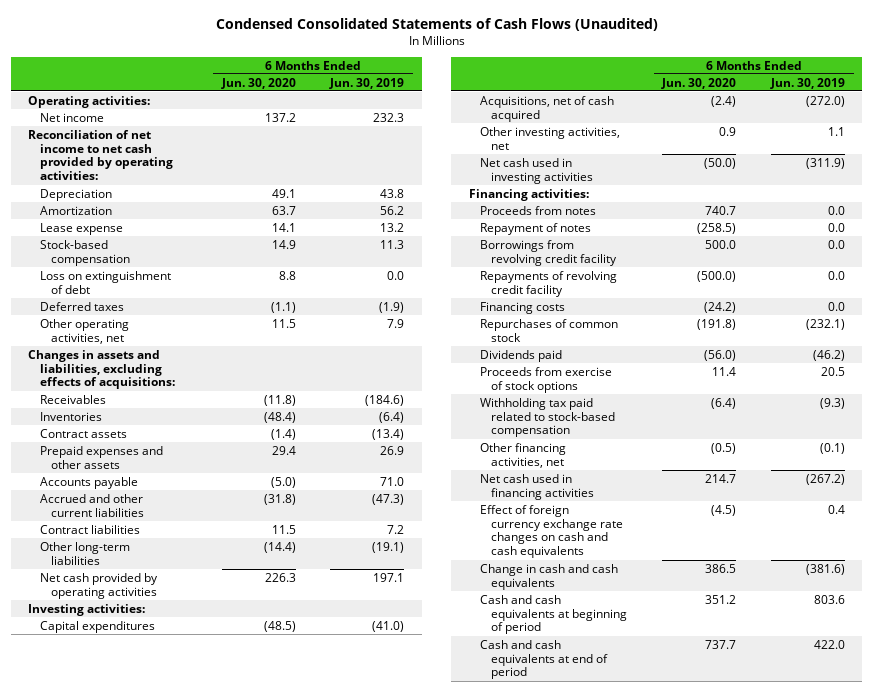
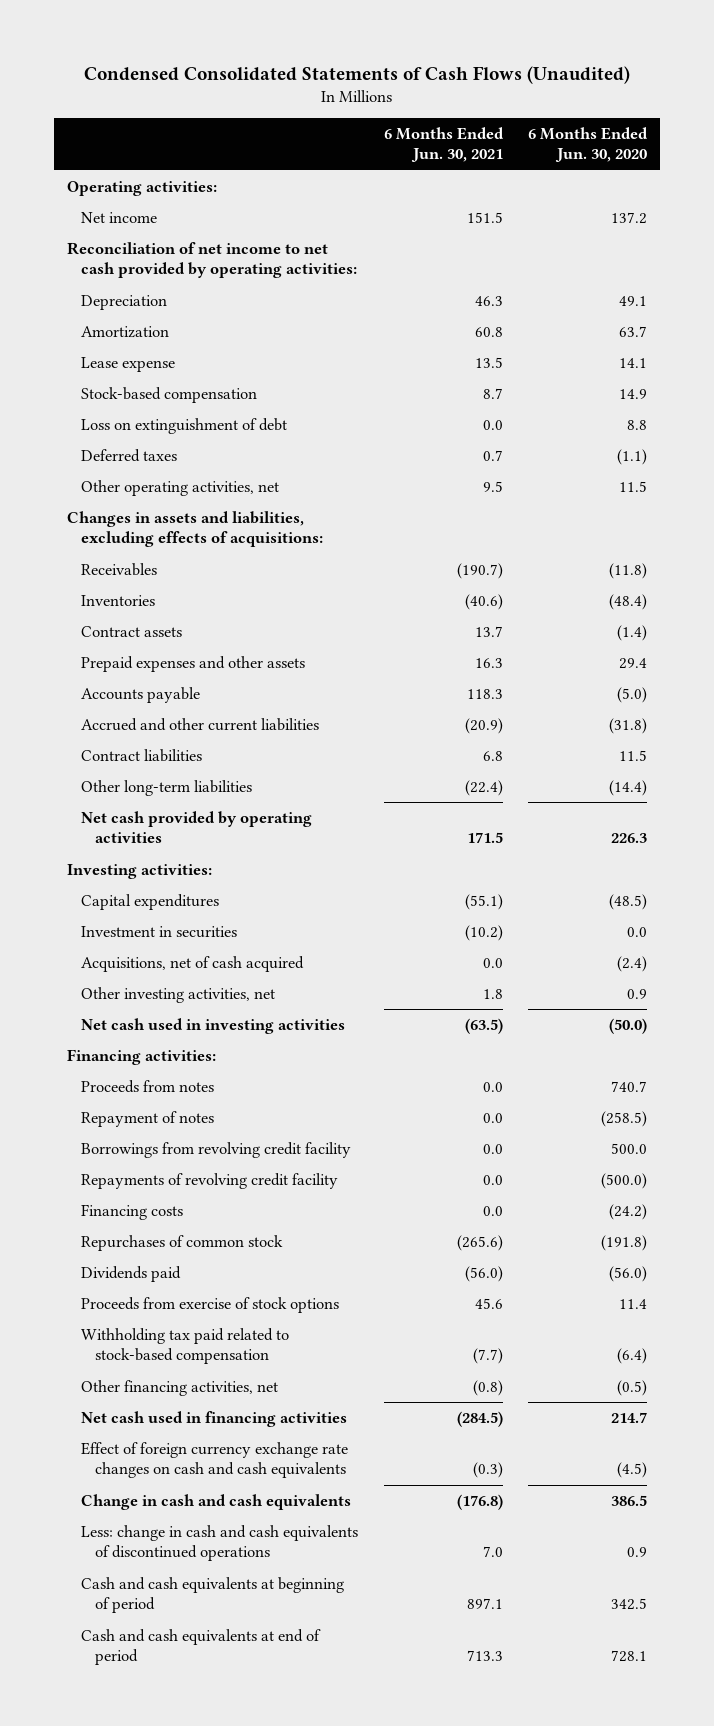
- | 6 Months Ended Jun. 30, 2020 | 6 Months Ended Jun. 30, 2019
+ | 6 Months Ended Jun. 30, 2021 | 6 Months Ended Jun. 30, 2020
+ Investment in securities | (10.2) | 0.0
- Cash and cash equivalents at beginning of period | 351.2 | 803.6
- Cash and cash equivalents at end of period | 737.7 | 422.0
+ Less: change in cash and cash equivalents of discontinued operations | 7.0 | 0.9
+ Cash and cash equivalents at beginning of period | 897.1 | 342.5
+ Cash and cash equivalents at end of period | 713.3 | 728.1

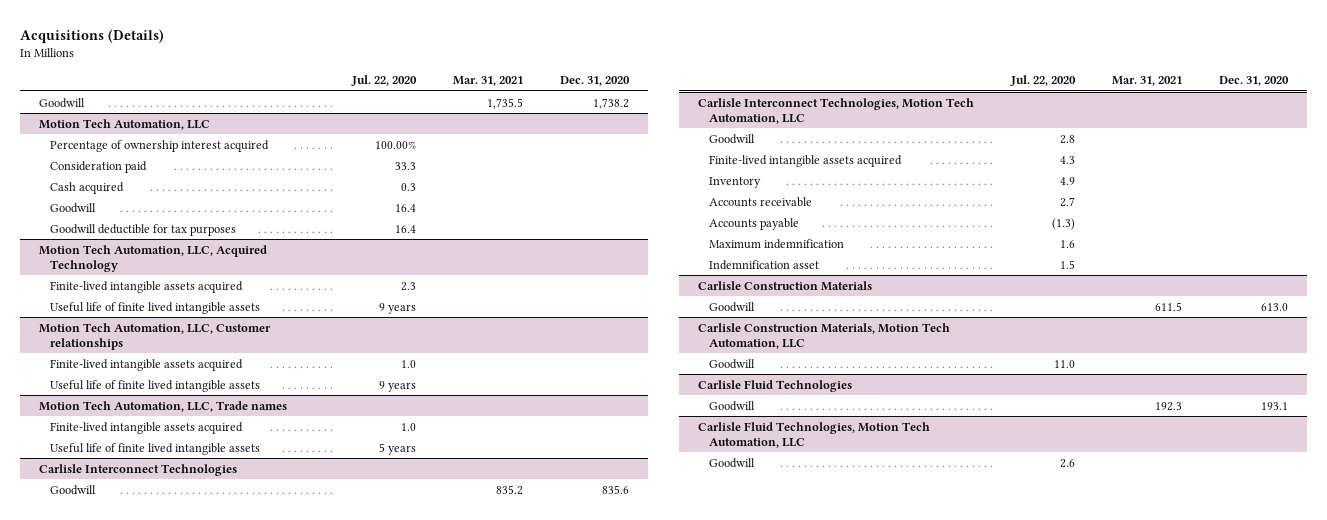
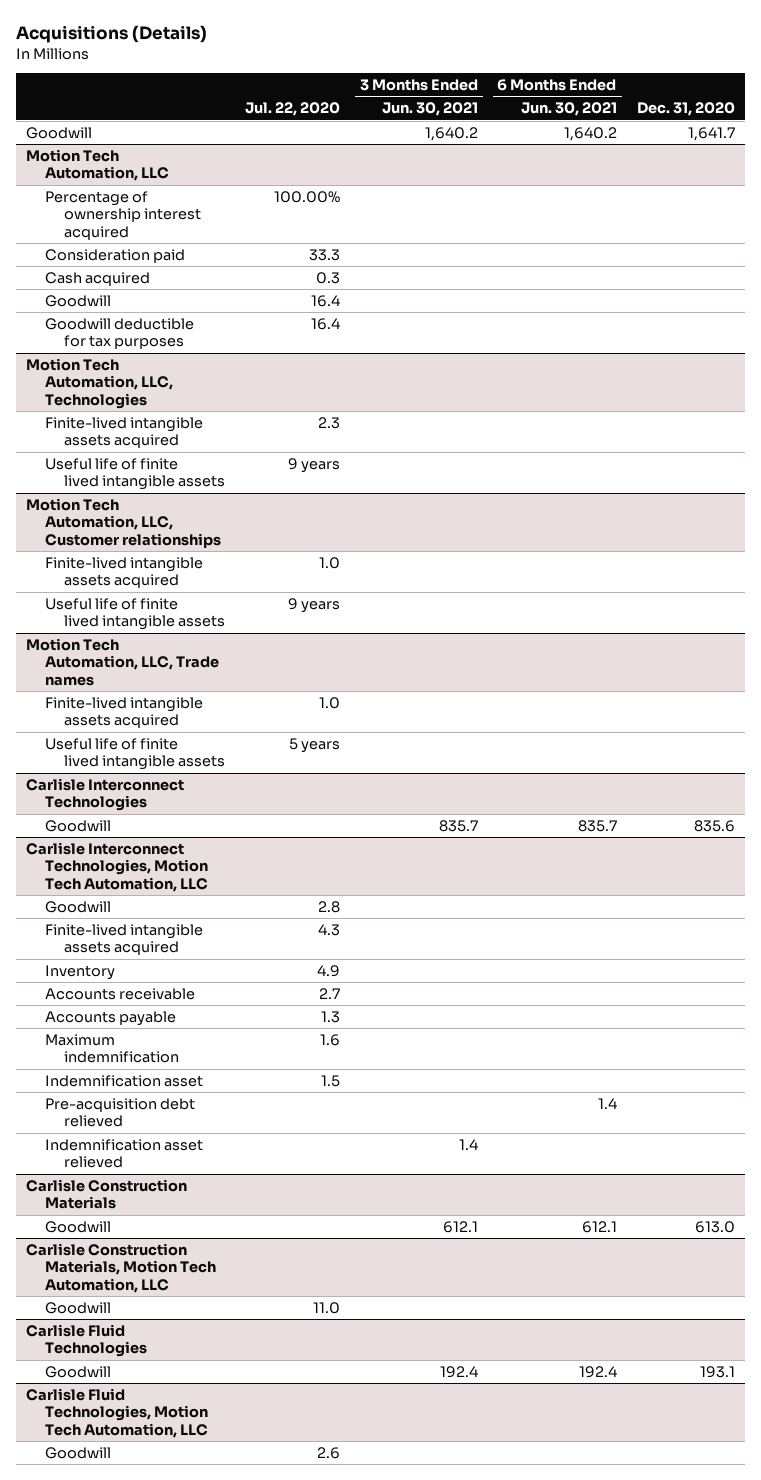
- | Jul. 22, 2020 | Mar. 31, 2021 | Dec. 31, 2020
+ | Jul. 22, 2020 | 3 Months Ended Jun. 30, 2021 | 6 Months Ended Jun. 30, 2021 | Dec. 31, 2020
- Goodwill | | 1,735.5 | 1,738.2
+ Goodwill | | 1,640.2 | 1,640.2 | 1,641.7
- Motion Tech Automation, LLC, Acquired Technology
+ Motion Tech Automation, LLC, Technologies
@ Carlisle Interconnect Technologies, Motion Tech Automation, LLC
- Accounts payable | (1.3) | |
+ Accounts payable | 1.3 | | |
+ Pre-acquisition debt relieved | | | 1.4 |
+ Indemnification asset relieved | | 1.4 | |

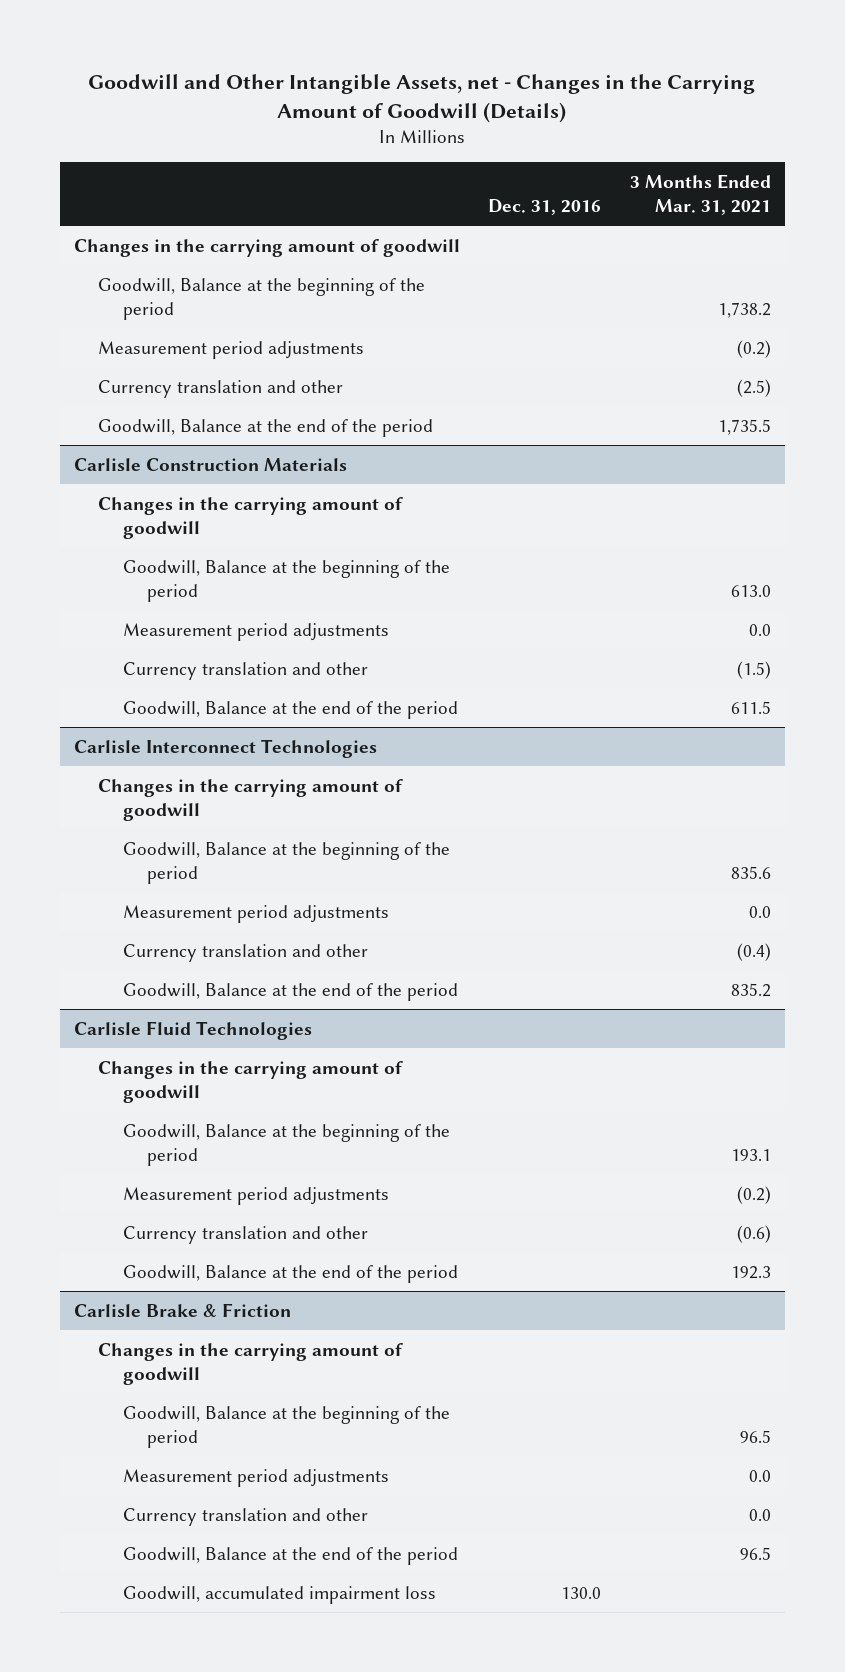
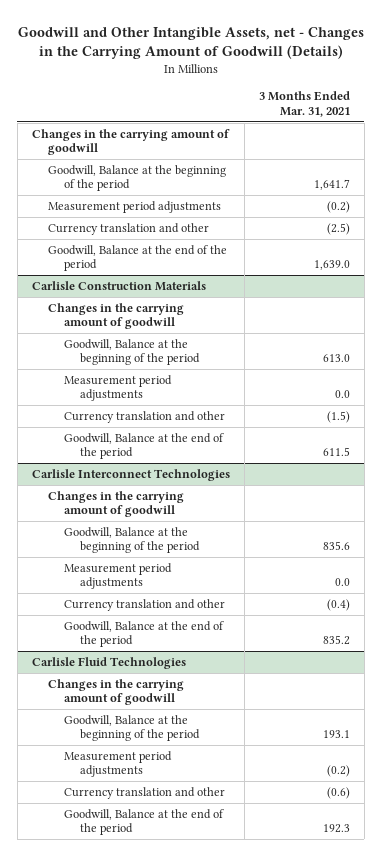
- | Dec. 31, 2016 | 3 Months Ended Mar. 31, 2021
+ | 3 Months Ended Mar. 31, 2021
- Goodwill, Balance at the beginning of the period | | 1,738.2
+ Goodwill, Balance at the beginning of the period | 1,641.7
- Goodwill, Balance at the end of the period | | 1,735.5
+ Goodwill, Balance at the end of the period | 1,639.0
- Carlisle Brake & Friction
- Changes in the carrying amount of goodwill
- Goodwill, Balance at the beginning of the period | | 96.5
- Measurement period adjustments | | 0.0
- Currency translation and other | | 0.0
- Goodwill, Balance at the end of the period | | 96.5
- Goodwill, accumulated impairment loss | 130.0 |

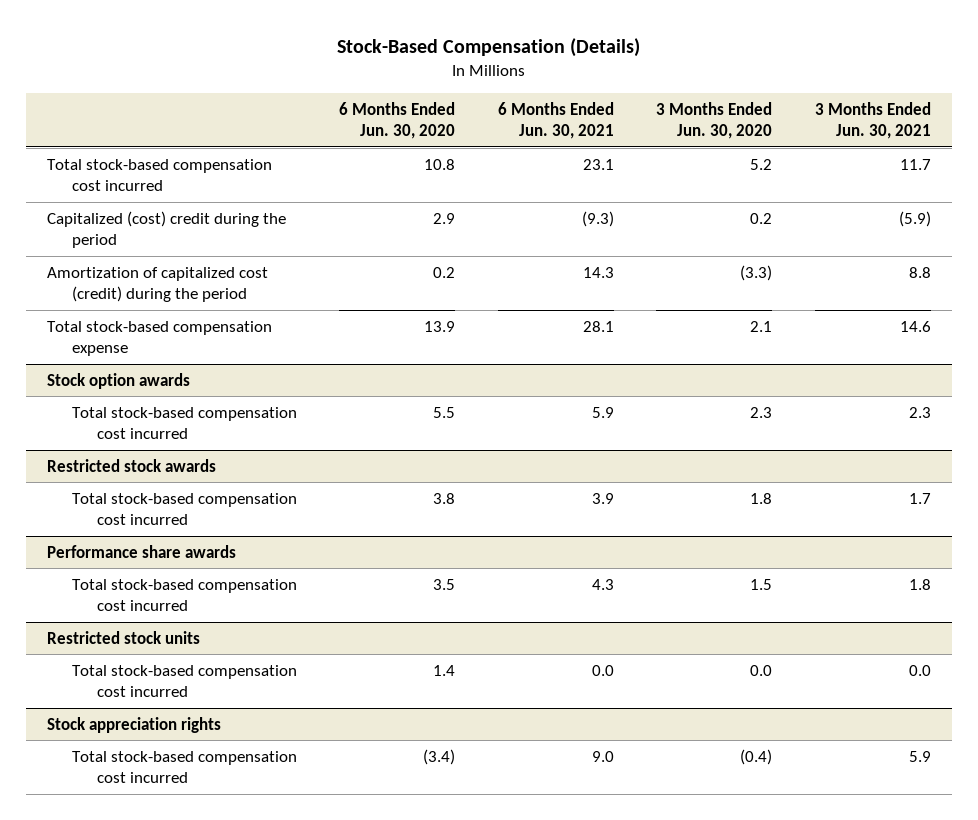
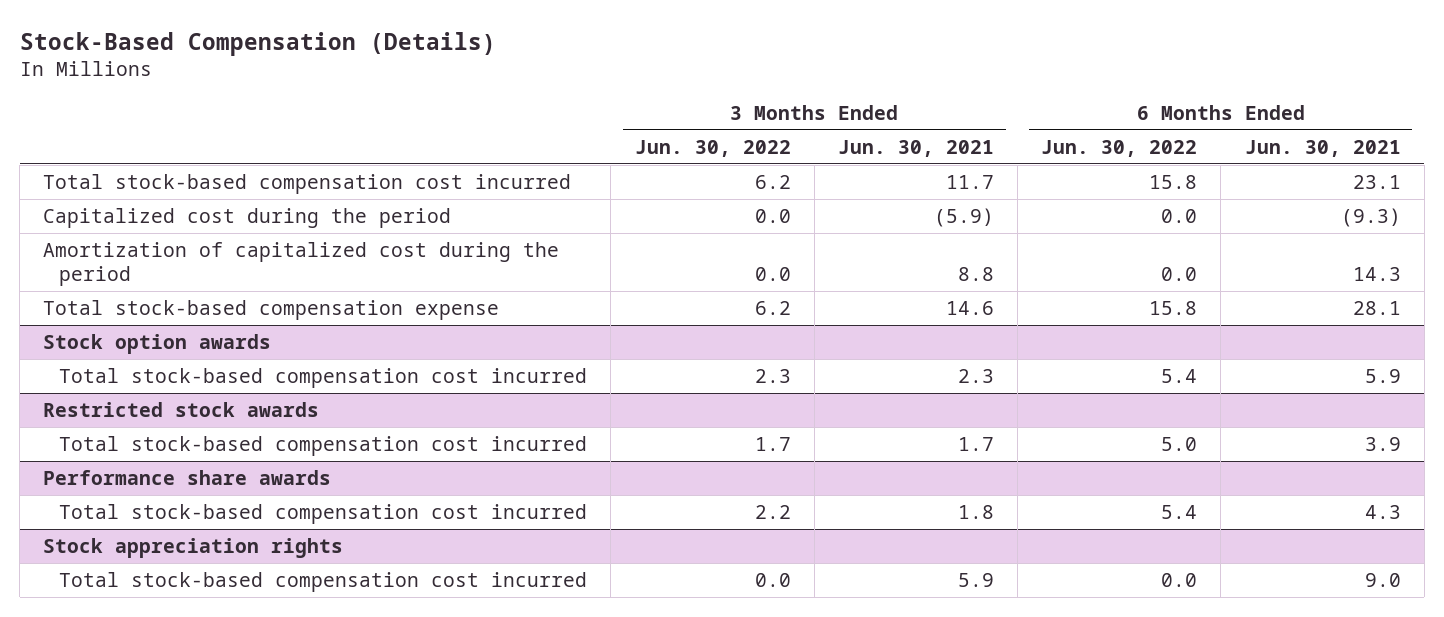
- | 6 Months Ended Jun. 30, 2020 | 6 Months Ended Jun. 30, 2021 | 3 Months Ended Jun. 30, 2020 | 3 Months Ended Jun. 30, 2021
+ | 3 Months Ended Jun. 30, 2022 | 3 Months Ended Jun. 30, 2021 | 6 Months Ended Jun. 30, 2022 | 6 Months Ended Jun. 30, 2021
- Capitalized (cost) credit during the period | 2.9 | (9.3) | 0.2 | (5.9)
- Amortization of capitalized cost (credit) during the period | 0.2 | 14.3 | (3.3) | 8.8
+ Capitalized cost during the period | 0.0 | (5.9) | 0.0 | (9.3)
+ Amortization of capitalized cost during the period | 0.0 | 8.8 | 0.0 | 14.3
- Restricted stock units
- Total stock-based compensation cost incurred | 1.4 | 0.0 | 0.0 | 0.0

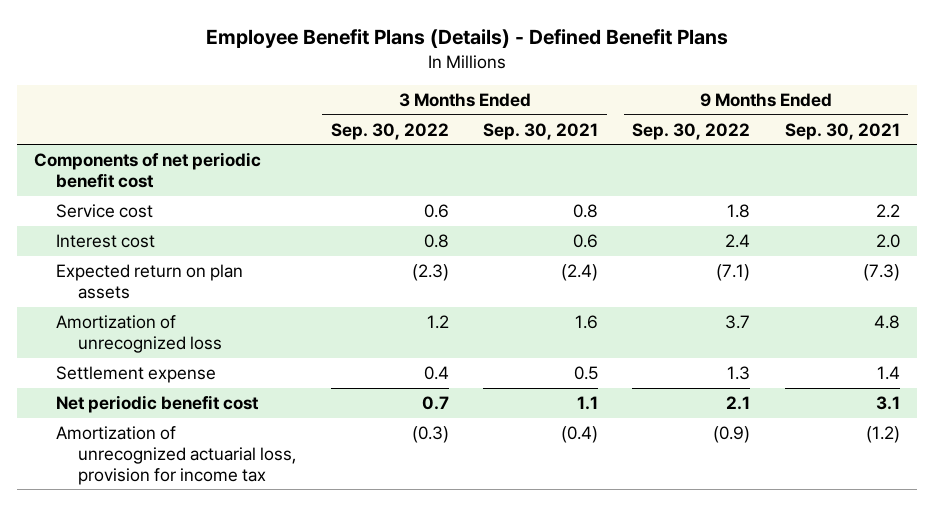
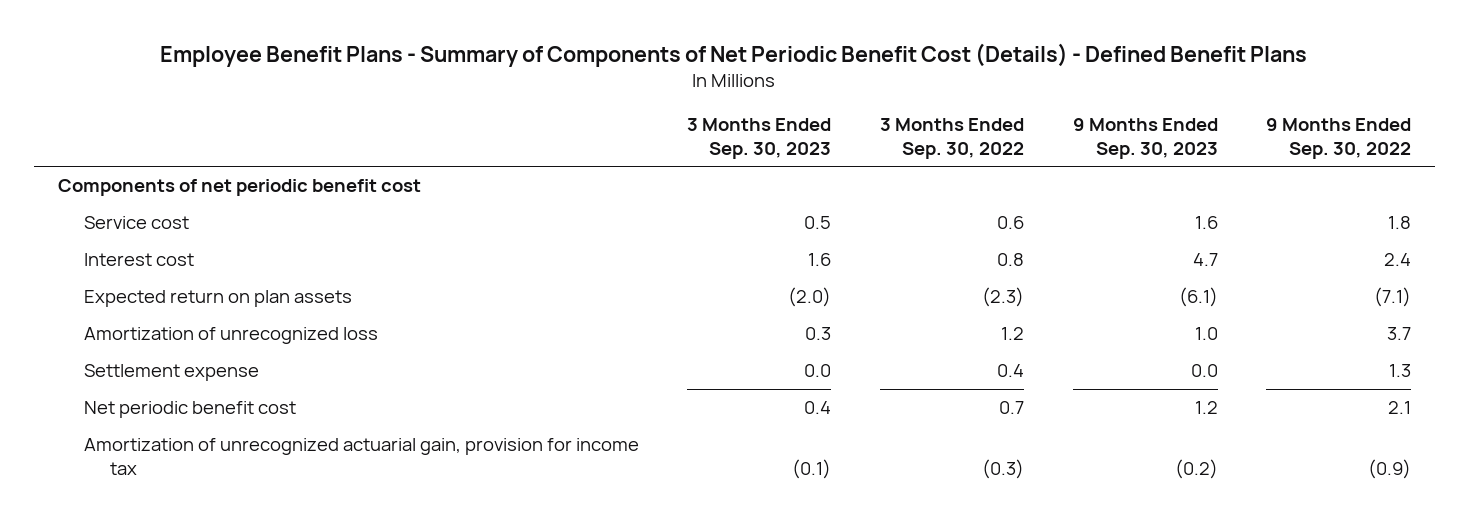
- Employee Benefit Plans (Details) - Defined Benefit Plans
+ Employee Benefit Plans - Summary of Components of Net Periodic Benefit Cost (Details) - Defined Benefit Plans
- | 3 Months Ended Sep. 30, 2022 | 3 Months Ended Sep. 30, 2021 | 9 Months Ended Sep. 30, 2022 | 9 Months Ended Sep. 30, 2021
+ | 3 Months Ended Sep. 30, 2023 | 3 Months Ended Sep. 30, 2022 | 9 Months Ended Sep. 30, 2023 | 9 Months Ended Sep. 30, 2022
- Amortization of unrecognized actuarial loss, provision for income tax | (0.3) | (0.4) | (0.9) | (1.2)
+ Amortization of unrecognized actuarial gain, provision for income tax | (0.1) | (0.3) | (0.2) | (0.9)

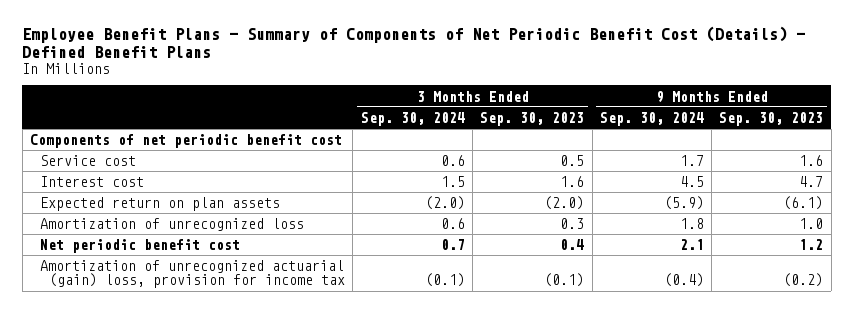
- | 3 Months Ended Sep. 30, 2023 | 3 Months Ended Sep. 30, 2022 | 9 Months Ended Sep. 30, 2023 | 9 Months Ended Sep. 30, 2022
+ | 3 Months Ended Sep. 30, 2024 | 3 Months Ended Sep. 30, 2023 | 9 Months Ended Sep. 30, 2024 | 9 Months Ended Sep. 30, 2023
- Settlement expense | 0.0 | 0.4 | 0.0 | 1.3
- Amortization of unrecognized actuarial gain, provision for income tax | (0.1) | (0.3) | (0.2) | (0.9)
+ Amortization of unrecognized actuarial (gain) loss, provision for income tax | (0.1) | (0.1) | (0.4) | (0.2)

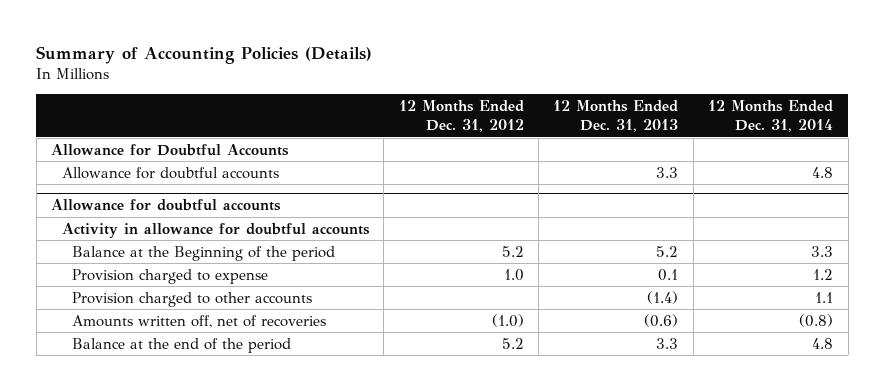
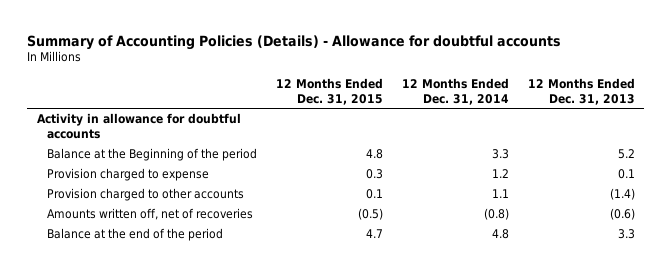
- Summary of Accounting Policies (Details)
+ Summary of Accounting Policies (Details) - Allowance for doubtful accounts
- | 12 Months Ended Dec. 31, 2012 | 12 Months Ended Dec. 31, 2013 | 12 Months Ended Dec. 31, 2014
+ | 12 Months Ended Dec. 31, 2015 | 12 Months Ended Dec. 31, 2014 | 12 Months Ended Dec. 31, 2013
- Allowance for Doubtful Accounts
- Allowance for doubtful accounts | | 3.3 | 4.8
- Allowance for doubtful accounts

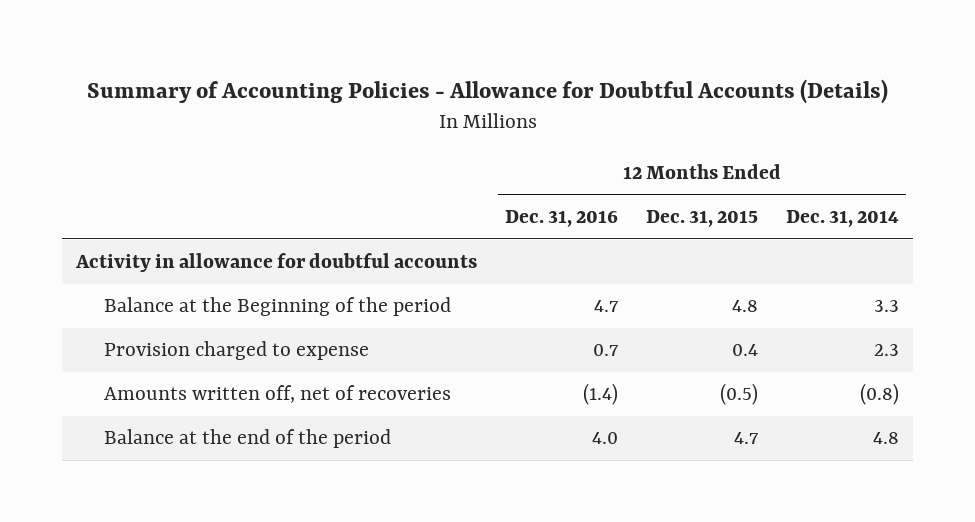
- Summary of Accounting Policies (Details) - Allowance for doubtful accounts
+ Summary of Accounting Policies - Allowance for Doubtful Accounts (Details)
- | 12 Months Ended Dec. 31, 2015 | 12 Months Ended Dec. 31, 2014 | 12 Months Ended Dec. 31, 2013
+ | 12 Months Ended Dec. 31, 2016 | 12 Months Ended Dec. 31, 2015 | 12 Months Ended Dec. 31, 2014
- Provision charged to expense | 0.3 | 1.2 | 0.1
- Provision charged to other accounts | 0.1 | 1.1 | (1.4)
+ Provision charged to expense | 0.7 | 0.4 | 2.3

